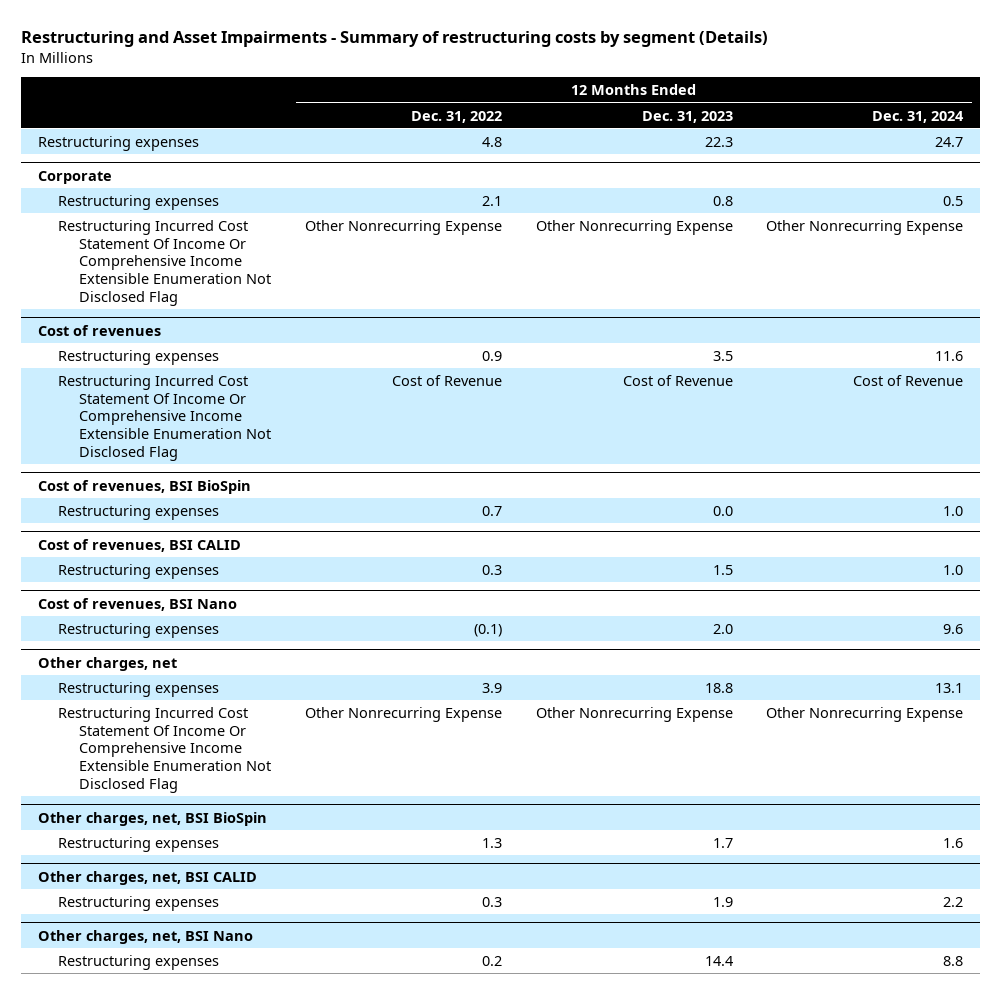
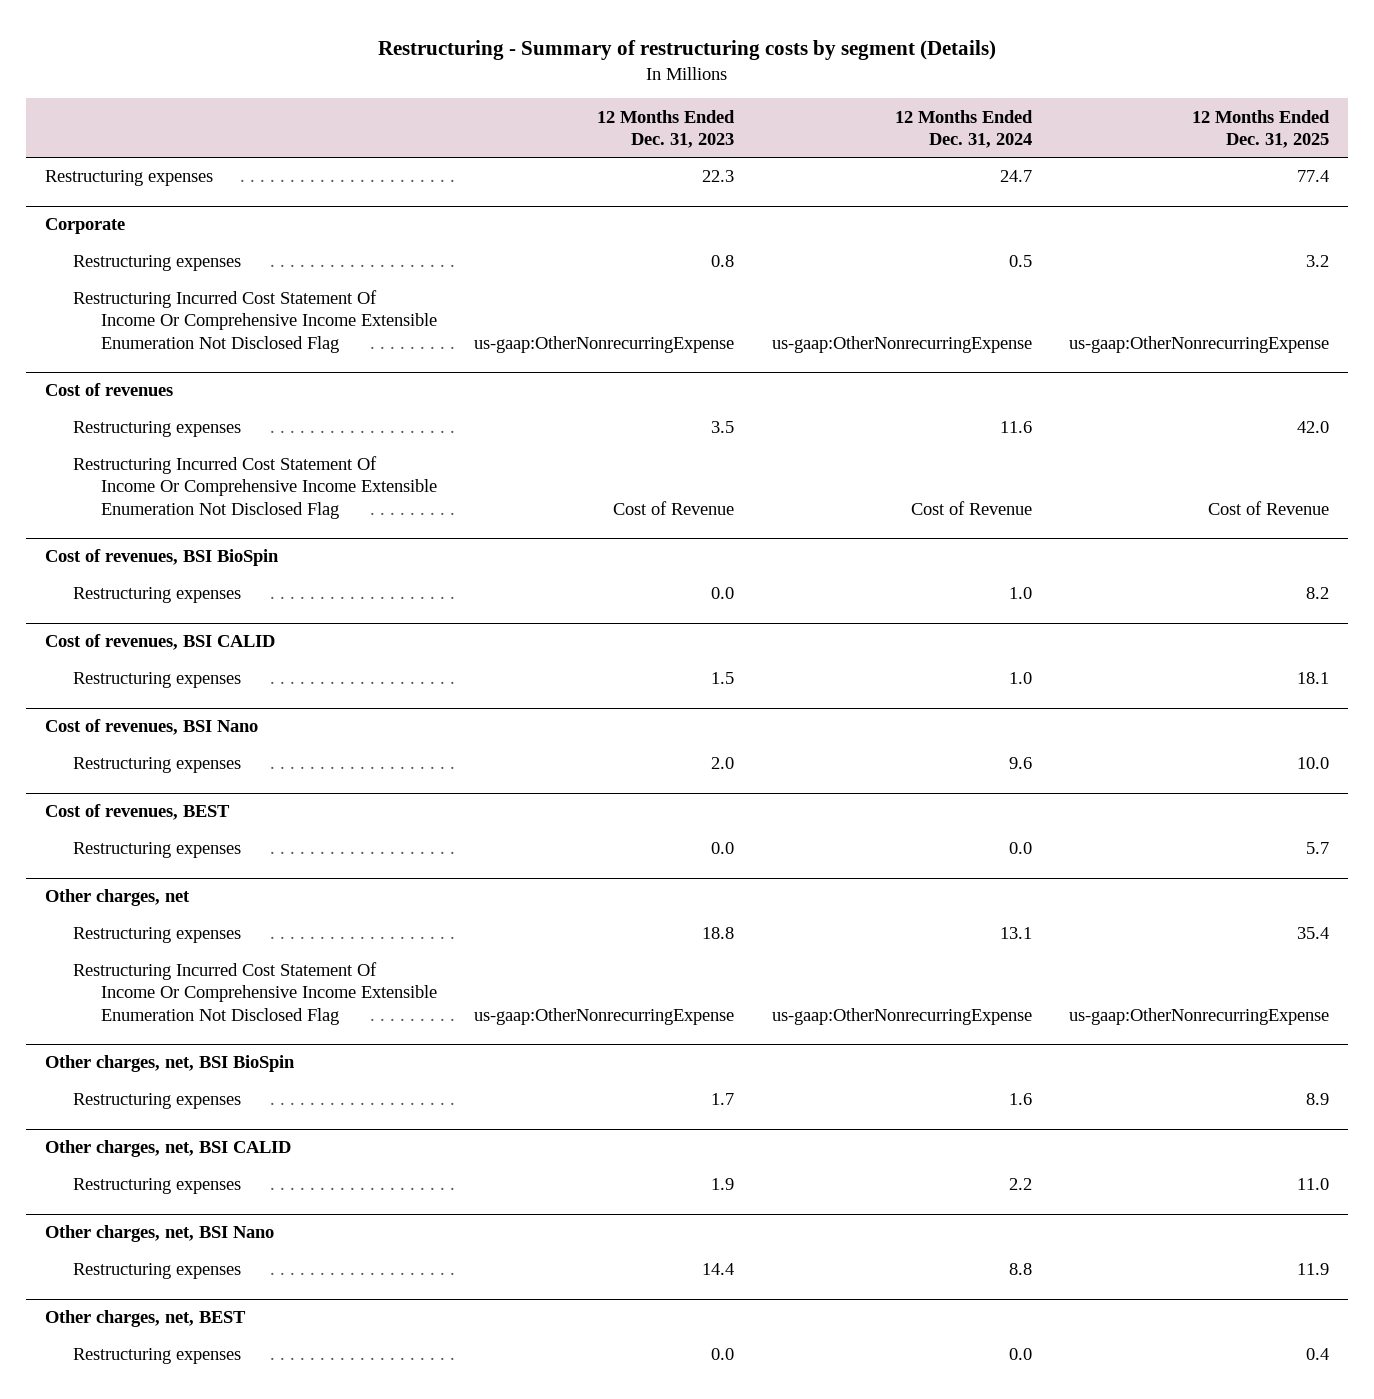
- Restructuring and Asset Impairments - Summary of restructuring costs by segment (Details)
+ Restructuring - Summary of restructuring costs by segment (Details)
- | 12 Months Ended Dec. 31, 2022 | 12 Months Ended Dec. 31, 2023 | 12 Months Ended Dec. 31, 2024
+ | 12 Months Ended Dec. 31, 2023 | 12 Months Ended Dec. 31, 2024 | 12 Months Ended Dec. 31, 2025
@ Corporate
- Restructuring Incurred Cost Statement Of Income Or Comprehensive Income Extensible Enumeration Not Disclosed Flag | Other Nonrecurring Expense | Other Nonrecurring Expense | Other Nonrecurring Expense
+ Restructuring Incurred Cost Statement Of Income Or Comprehensive Income Extensible Enumeration Not Disclosed Flag | us-gaap:OtherNonrecurringExpense | us-gaap:OtherNonrecurringExpense | us-gaap:OtherNonrecurringExpense
+ Cost of revenues, BEST
+ Restructuring expenses | 0.0 | 0.0 | 5.7
@ Other charges, net
- Restructuring Incurred Cost Statement Of Income Or Comprehensive Income Extensible Enumeration Not Disclosed Flag | Other Nonrecurring Expense | Other Nonrecurring Expense | Other Nonrecurring Expense
+ Restructuring Incurred Cost Statement Of Income Or Comprehensive Income Extensible Enumeration Not Disclosed Flag | us-gaap:OtherNonrecurringExpense | us-gaap:OtherNonrecurringExpense | us-gaap:OtherNonrecurringExpense
+ Other charges, net, BEST
+ Restructuring expenses | 0.0 | 0.0 | 0.4

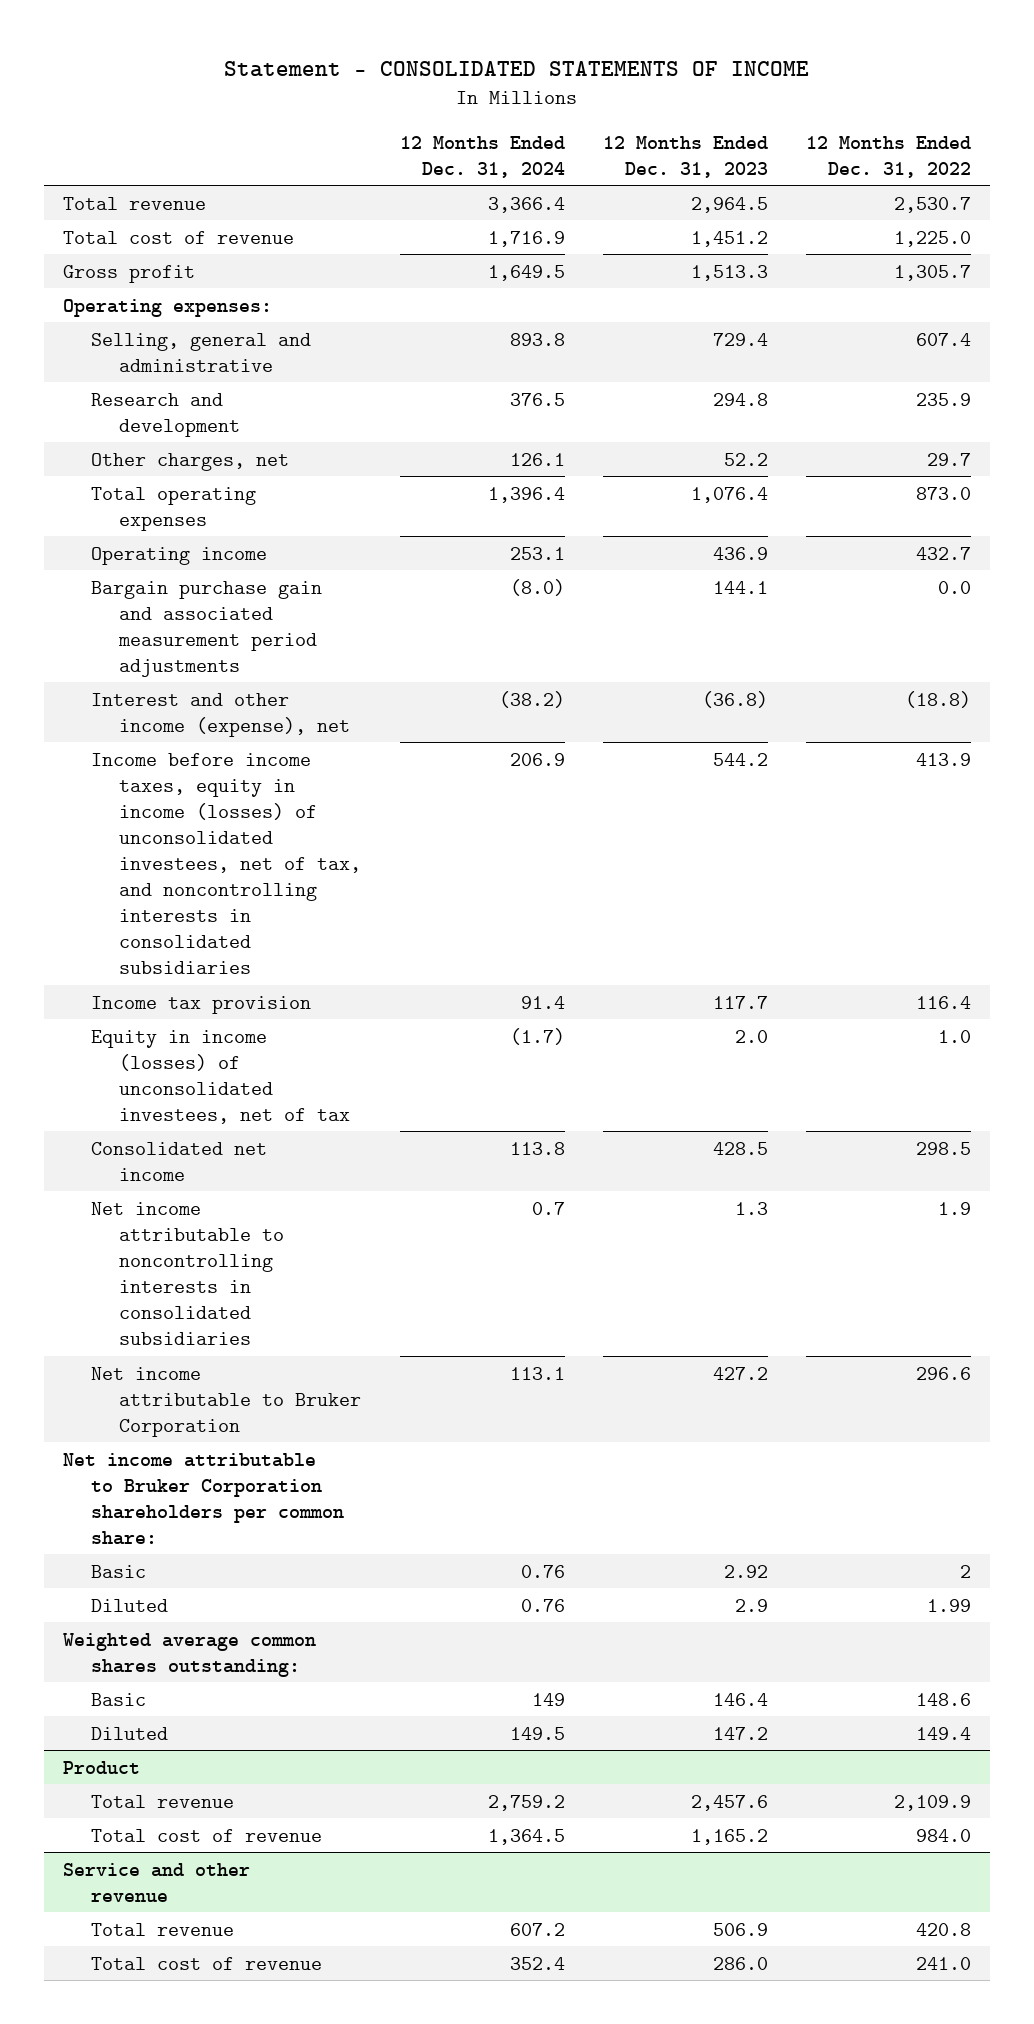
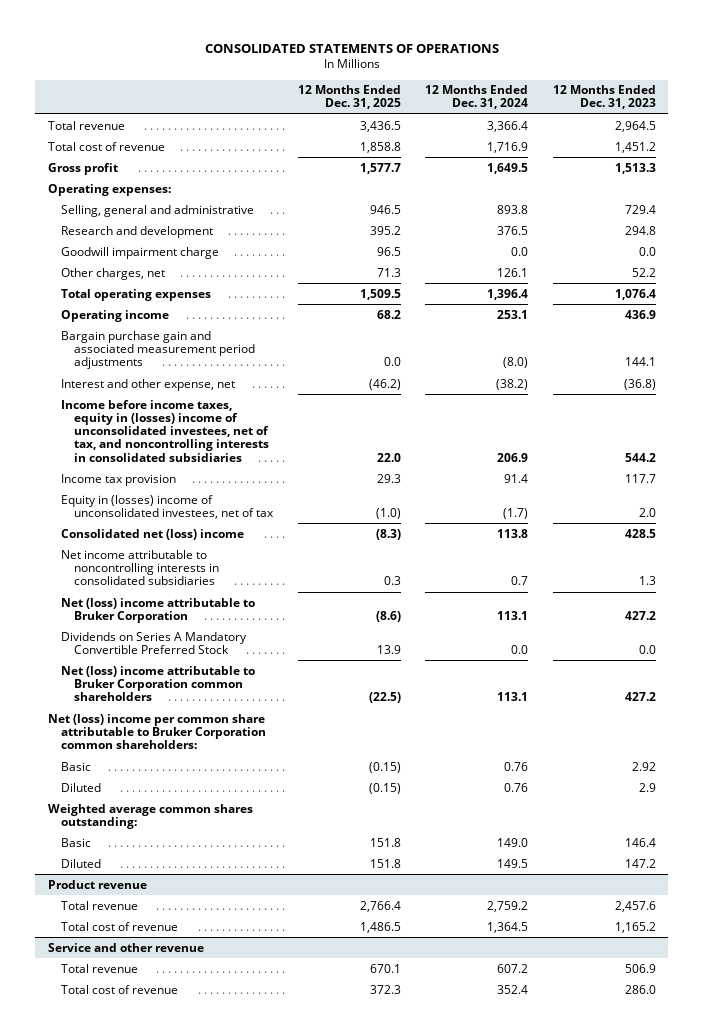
- Statement - CONSOLIDATED STATEMENTS OF INCOME
+ CONSOLIDATED STATEMENTS OF OPERATIONS
- | 12 Months Ended Dec. 31, 2024 | 12 Months Ended Dec. 31, 2023 | 12 Months Ended Dec. 31, 2022
+ | 12 Months Ended Dec. 31, 2025 | 12 Months Ended Dec. 31, 2024 | 12 Months Ended Dec. 31, 2023
+ Goodwill impairment charge | 96.5 | 0.0 | 0.0
- Interest and other income (expense), net | (38.2) | (36.8) | (18.8)
- Income before income taxes, equity in income (losses) of unconsolidated investees, net of tax, and noncontrolling interests in consolidated subsidiaries | 206.9 | 544.2 | 413.9
+ Interest and other expense, net | (46.2) | (38.2) | (36.8)
+ Income before income taxes, equity in (losses) income of unconsolidated investees, net of tax, and noncontrolling interests in consolidated subsidiaries | 22.0 | 206.9 | 544.2
- Equity in income (losses) of unconsolidated investees, net of tax | (1.7) | 2.0 | 1.0
- Consolidated net income | 113.8 | 428.5 | 298.5
+ Equity in (losses) income of unconsolidated investees, net of tax | (1.0) | (1.7) | 2.0
+ Consolidated net (loss) income | (8.3) | 113.8 | 428.5
- Net income attributable to Bruker Corporation | 113.1 | 427.2 | 296.6
- Net income attributable to Bruker Corporation shareholders per common share:
+ Net (loss) income attributable to Bruker Corporation | (8.6) | 113.1 | 427.2
+ Dividends on Series A Mandatory Convertible Preferred Stock | 13.9 | 0.0 | 0.0
+ Net (loss) income attributable to Bruker Corporation common shareholders | (22.5) | 113.1 | 427.2
+ Net (loss) income per common share attributable to Bruker Corporation common shareholders:
- Basic | 149 | 146.4 | 148.6
+ Basic | 151.8 | 149.0 | 146.4
- Product
+ Product revenue

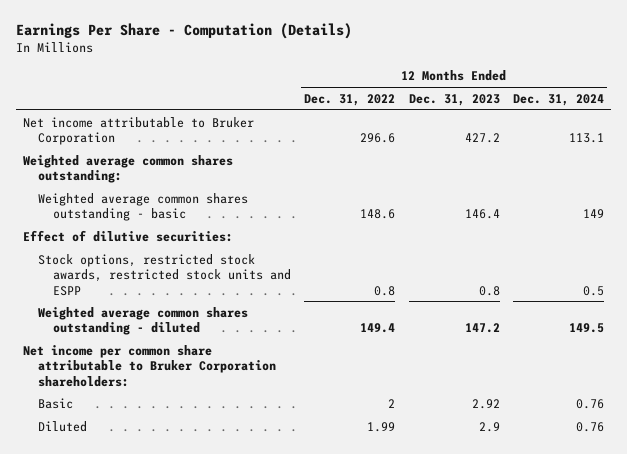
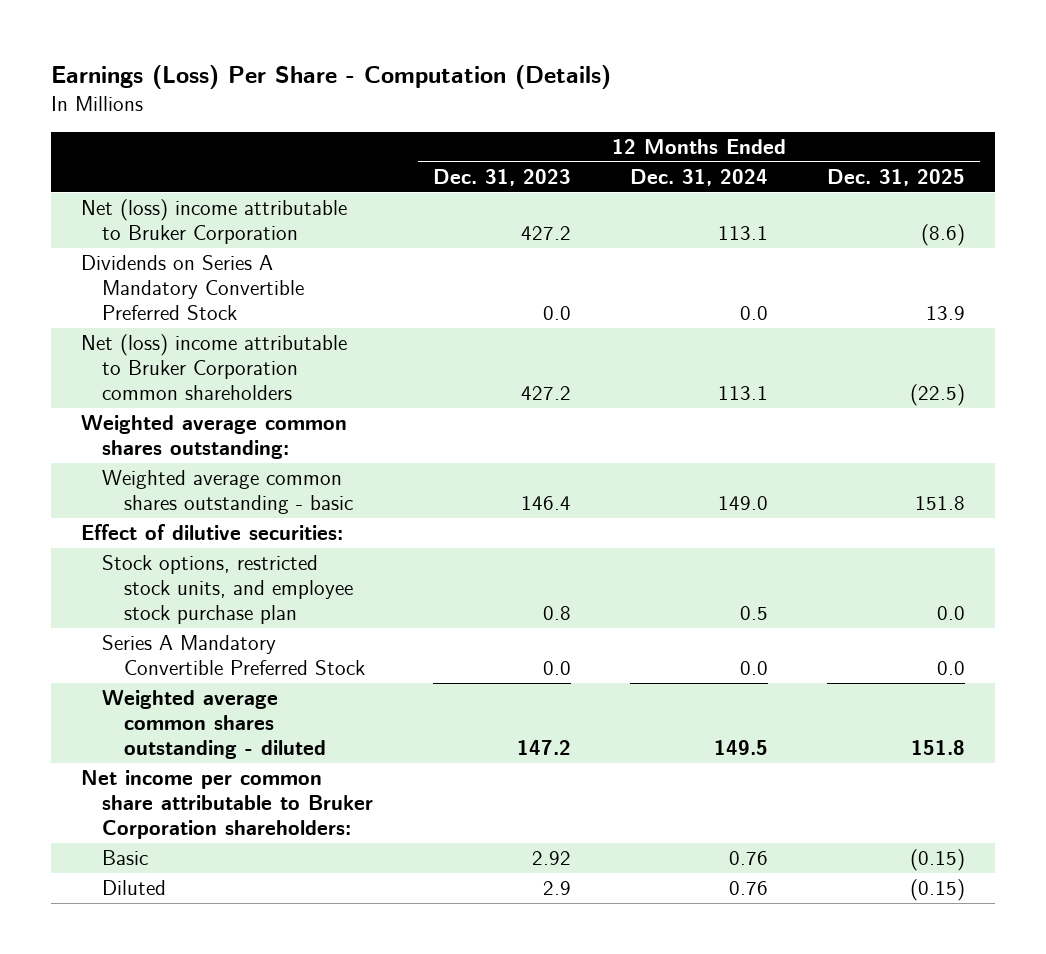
- Earnings Per Share - Computation (Details)
+ Earnings (Loss) Per Share - Computation (Details)
- | 12 Months Ended Dec. 31, 2022 | 12 Months Ended Dec. 31, 2023 | 12 Months Ended Dec. 31, 2024
+ | 12 Months Ended Dec. 31, 2023 | 12 Months Ended Dec. 31, 2024 | 12 Months Ended Dec. 31, 2025
- Net income attributable to Bruker Corporation | 296.6 | 427.2 | 113.1
+ Net (loss) income attributable to Bruker Corporation | 427.2 | 113.1 | (8.6)
+ Dividends on Series A Mandatory Convertible Preferred Stock | 0.0 | 0.0 | 13.9
+ Net (loss) income attributable to Bruker Corporation common shareholders | 427.2 | 113.1 | (22.5)
- Weighted average common shares outstanding - basic | 148.6 | 146.4 | 149
+ Weighted average common shares outstanding - basic | 146.4 | 149.0 | 151.8
- Stock options, restricted stock awards, restricted stock units and ESPP | 0.8 | 0.8 | 0.5
+ Stock options, restricted stock units, and employee stock purchase plan | 0.8 | 0.5 | 0.0
+ Series A Mandatory Convertible Preferred Stock | 0.0 | 0.0 | 0.0

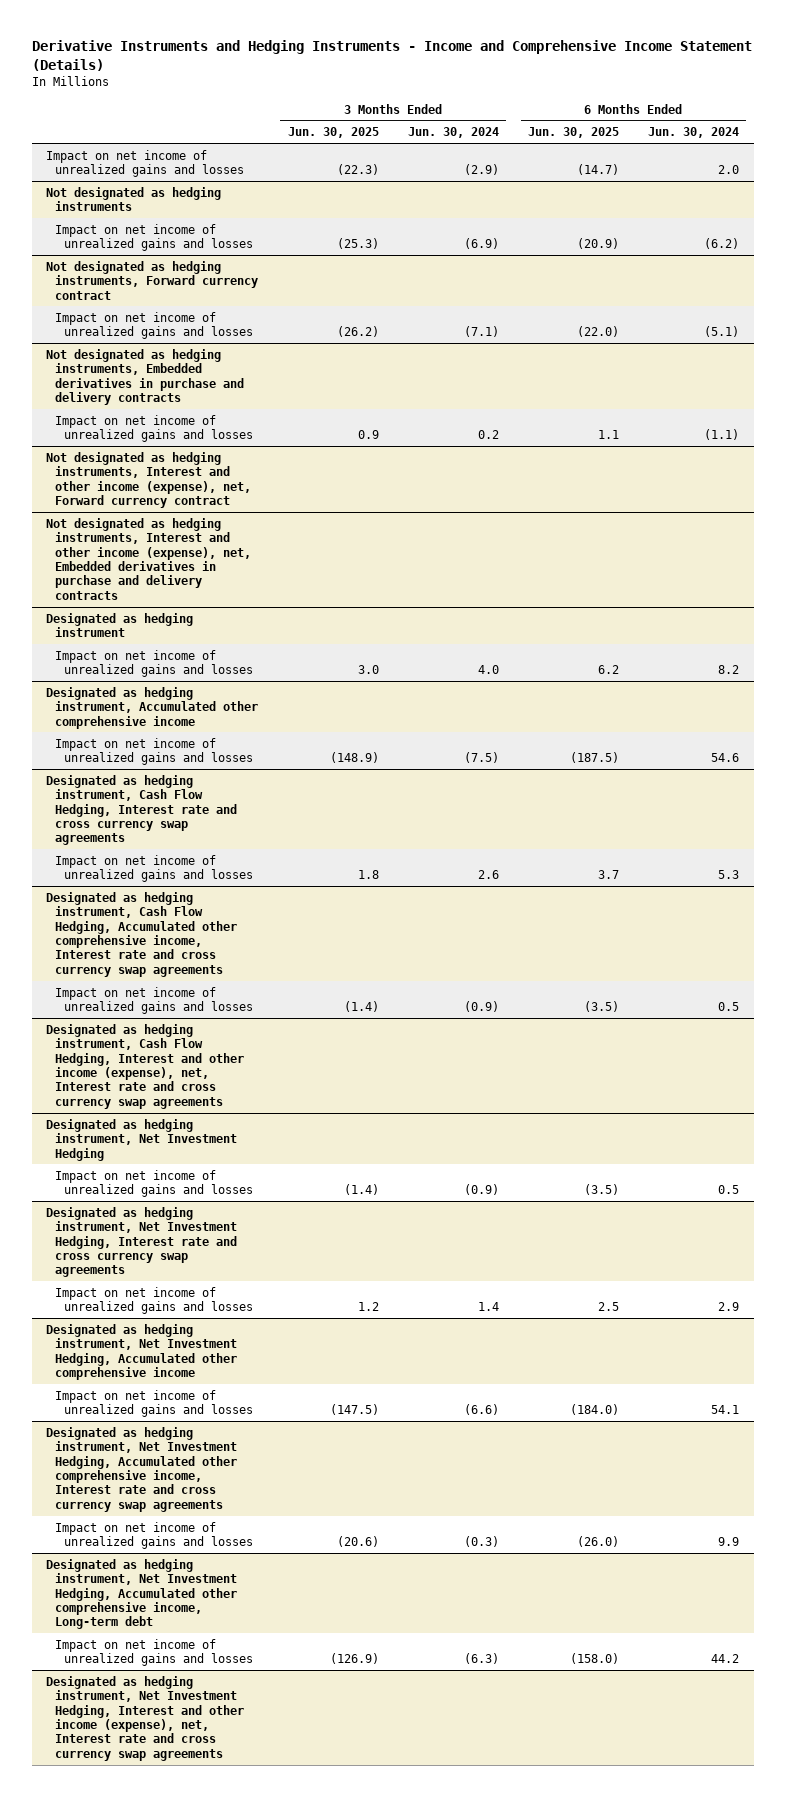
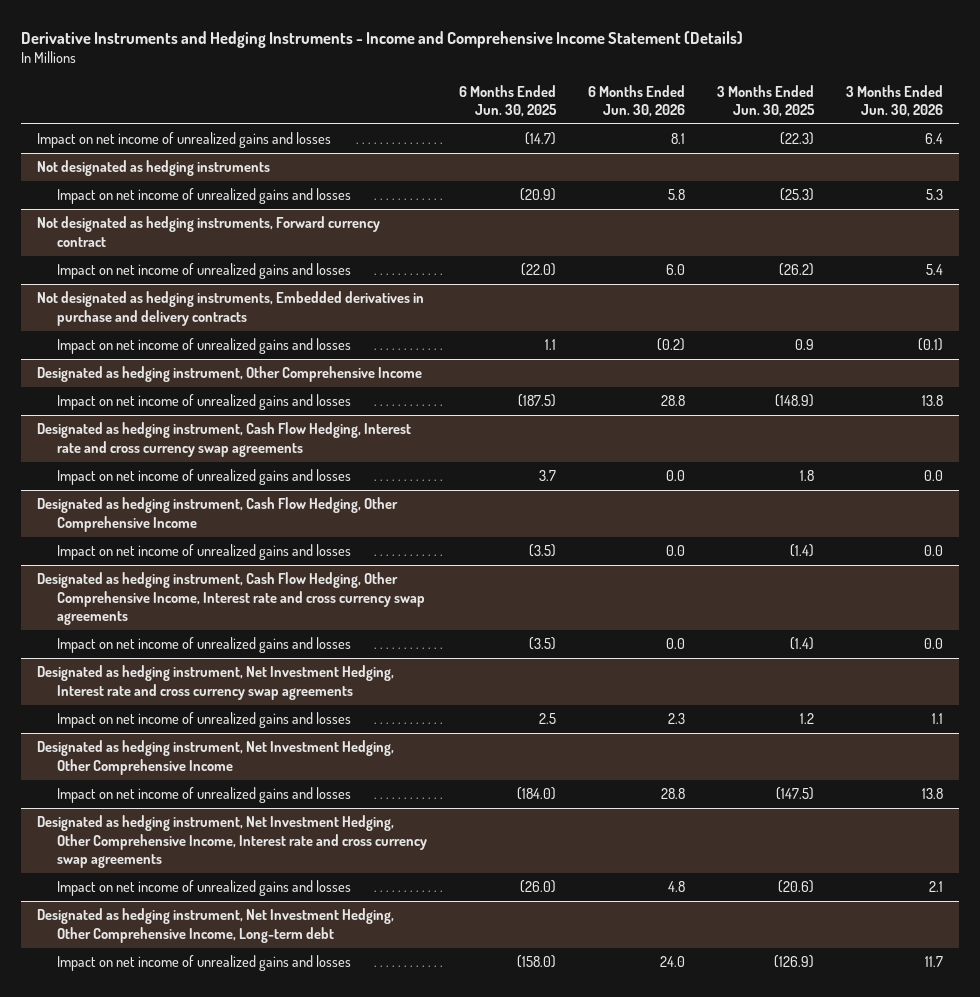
- | 3 Months Ended Jun. 30, 2025 | 3 Months Ended Jun. 30, 2024 | 6 Months Ended Jun. 30, 2025 | 6 Months Ended Jun. 30, 2024
+ | 6 Months Ended Jun. 30, 2025 | 6 Months Ended Jun. 30, 2026 | 3 Months Ended Jun. 30, 2025 | 3 Months Ended Jun. 30, 2026
- Not designated as hedging instruments, Interest and other income (expense), net, Forward currency contract
- Not designated as hedging instruments, Interest and other income (expense), net, Embedded derivatives in purchase and delivery contracts
- Designated as hedging instrument
- Impact on net income of unrealized gains and losses | 3.0 | 4.0 | 6.2 | 8.2
- Designated as hedging instrument, Accumulated other comprehensive income
+ Designated as hedging instrument, Other Comprehensive Income
- Designated as hedging instrument, Cash Flow Hedging, Accumulated other comprehensive income, Interest rate and cross currency swap agreements
+ Designated as hedging instrument, Cash Flow Hedging, Other Comprehensive Income
- Designated as hedging instrument, Cash Flow Hedging, Interest and other income (expense), net, Interest rate and cross currency swap agreements
- Designated as hedging instrument, Net Investment Hedging
+ Designated as hedging instrument, Cash Flow Hedging, Other Comprehensive Income, Interest rate and cross currency swap agreements
- Designated as hedging instrument, Net Investment Hedging, Accumulated other comprehensive income
+ Designated as hedging instrument, Net Investment Hedging, Other Comprehensive Income
- Designated as hedging instrument, Net Investment Hedging, Accumulated other comprehensive income, Interest rate and cross currency swap agreements
+ Designated as hedging instrument, Net Investment Hedging, Other Comprehensive Income, Interest rate and cross currency swap agreements
- Designated as hedging instrument, Net Investment Hedging, Accumulated other comprehensive income, Long-term debt
+ Designated as hedging instrument, Net Investment Hedging, Other Comprehensive Income, Long-term debt
- Designated as hedging instrument, Net Investment Hedging, Interest and other income (expense), net, Interest rate and cross currency swap agreements

